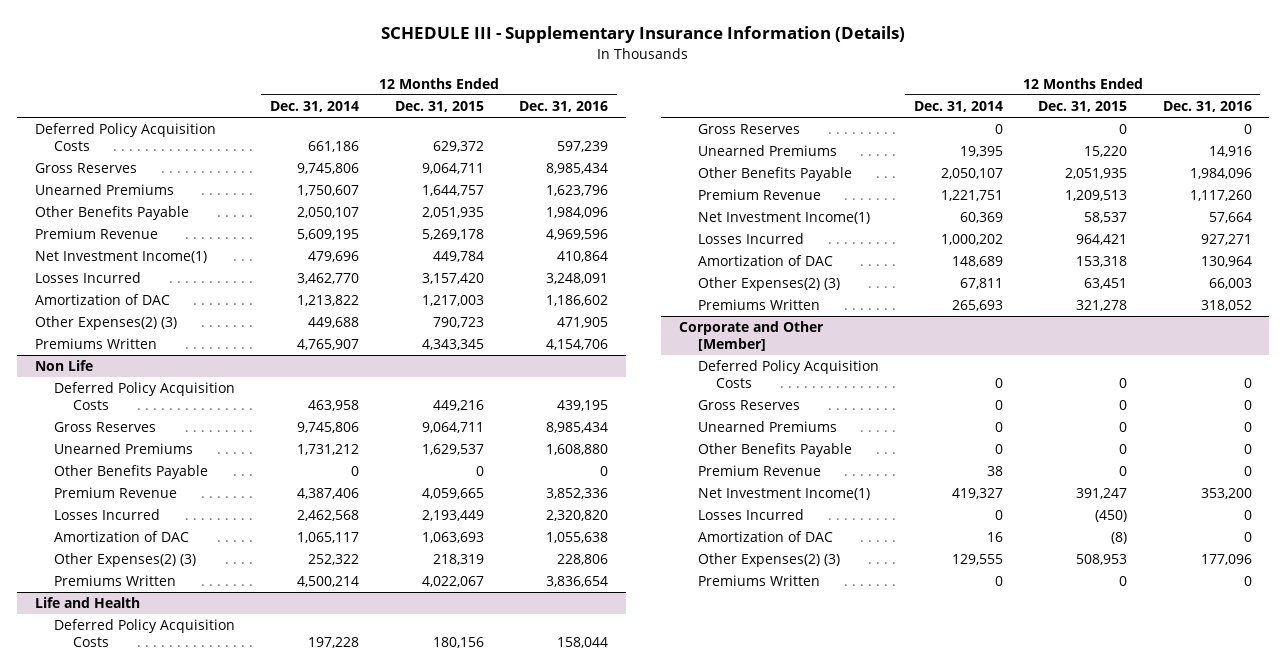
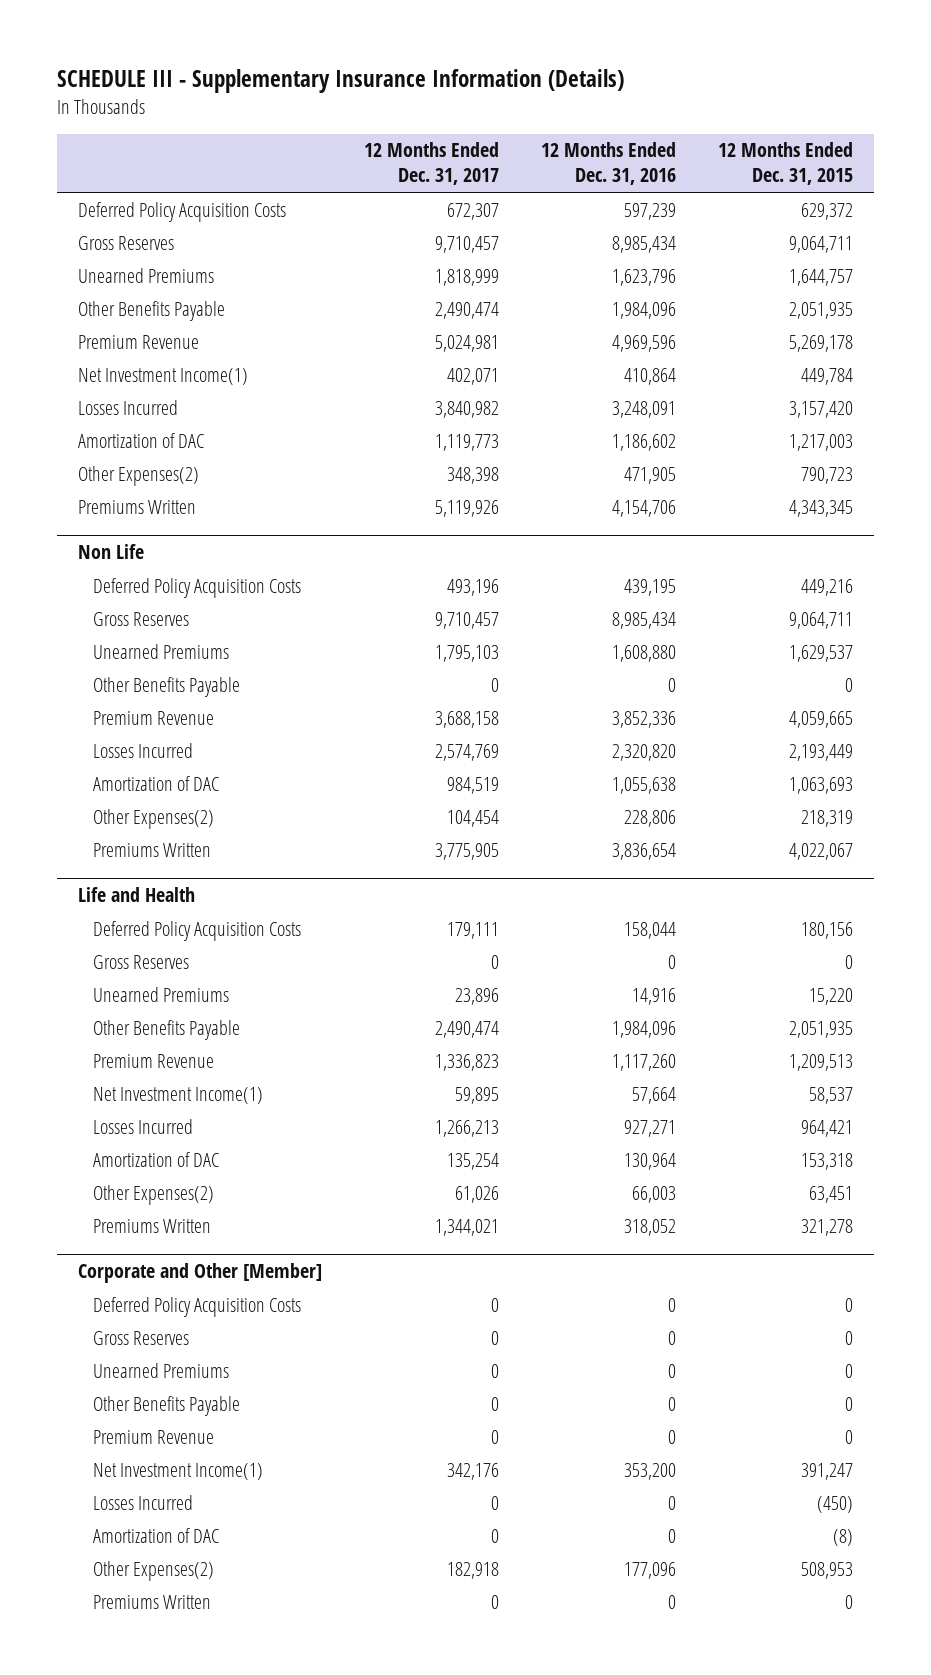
- | 12 Months Ended Dec. 31, 2014 | 12 Months Ended Dec. 31, 2015 | 12 Months Ended Dec. 31, 2016
+ | 12 Months Ended Dec. 31, 2017 | 12 Months Ended Dec. 31, 2016 | 12 Months Ended Dec. 31, 2015
- Other Expenses(2) (3) | 449,688 | 790,723 | 471,905
+ Other Expenses(2) | 348,398 | 471,905 | 790,723
@ Non Life
- Other Expenses(2) (3) | 252,322 | 218,319 | 228,806
+ Other Expenses(2) | 104,454 | 228,806 | 218,319
@ Life and Health
- Other Expenses(2) (3) | 67,811 | 63,451 | 66,003
+ Other Expenses(2) | 61,026 | 66,003 | 63,451
@ Corporate and Other [Member]
- Other Expenses(2) (3) | 129,555 | 508,953 | 177,096
+ Other Expenses(2) | 182,918 | 177,096 | 508,953

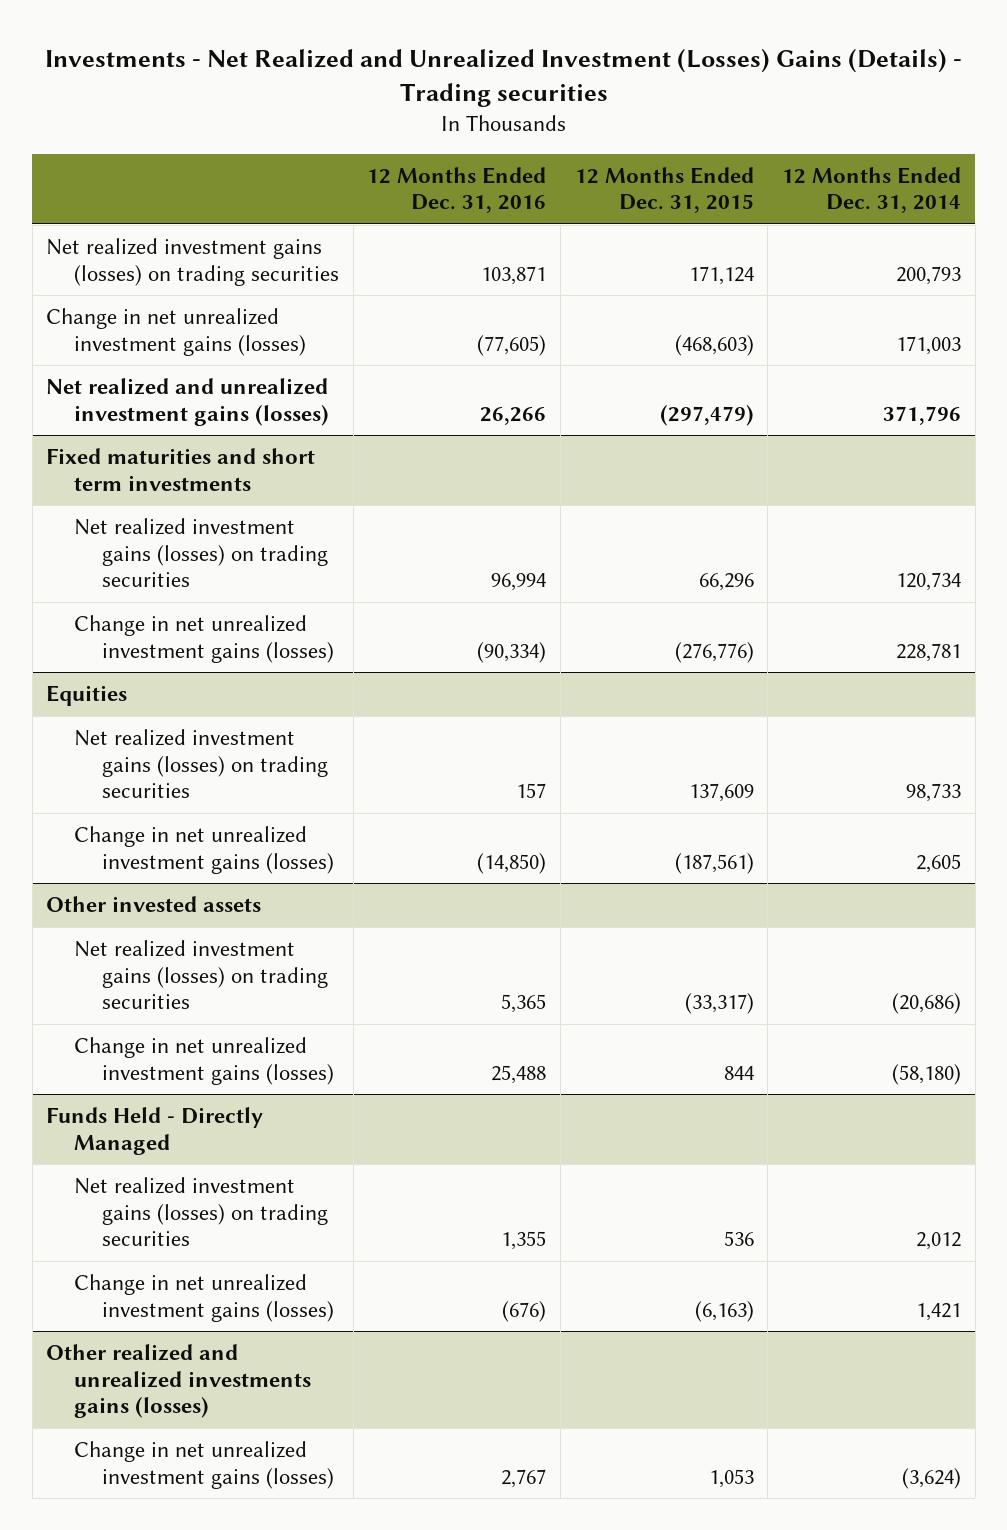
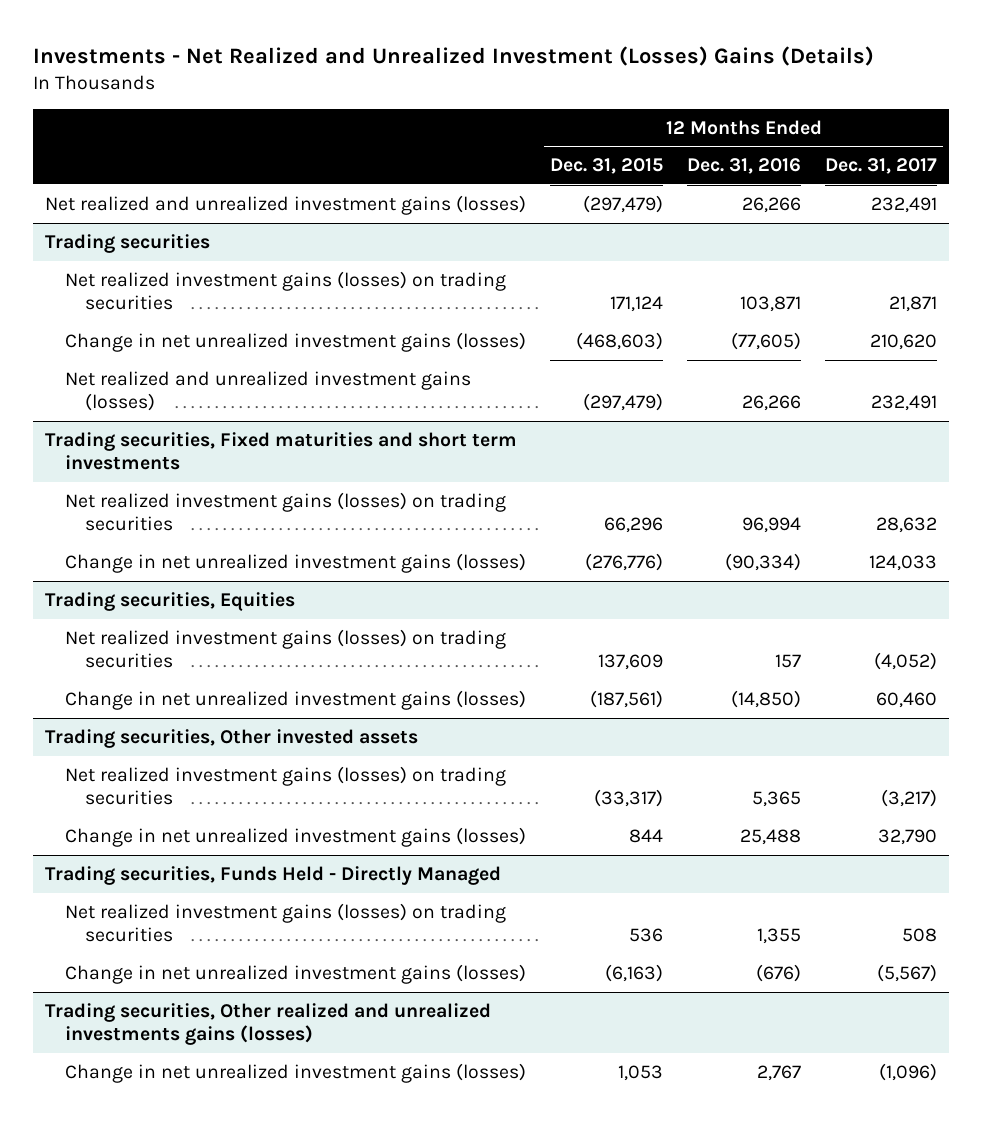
- Investments - Net Realized and Unrealized Investment (Losses) Gains (Details) - Trading securities
+ Investments - Net Realized and Unrealized Investment (Losses) Gains (Details)
- | 12 Months Ended Dec. 31, 2016 | 12 Months Ended Dec. 31, 2015 | 12 Months Ended Dec. 31, 2014
+ | 12 Months Ended Dec. 31, 2015 | 12 Months Ended Dec. 31, 2016 | 12 Months Ended Dec. 31, 2017
+ Net realized and unrealized investment gains (losses) | (297,479) | 26,266 | 232,491
+ Trading securities
- Fixed maturities and short term investments
+ Trading securities, Fixed maturities and short term investments
- Equities
+ Trading securities, Equities
- Other invested assets
+ Trading securities, Other invested assets
- Funds Held - Directly Managed
+ Trading securities, Funds Held - Directly Managed
- Other realized and unrealized investments gains (losses)
+ Trading securities, Other realized and unrealized investments gains (losses)

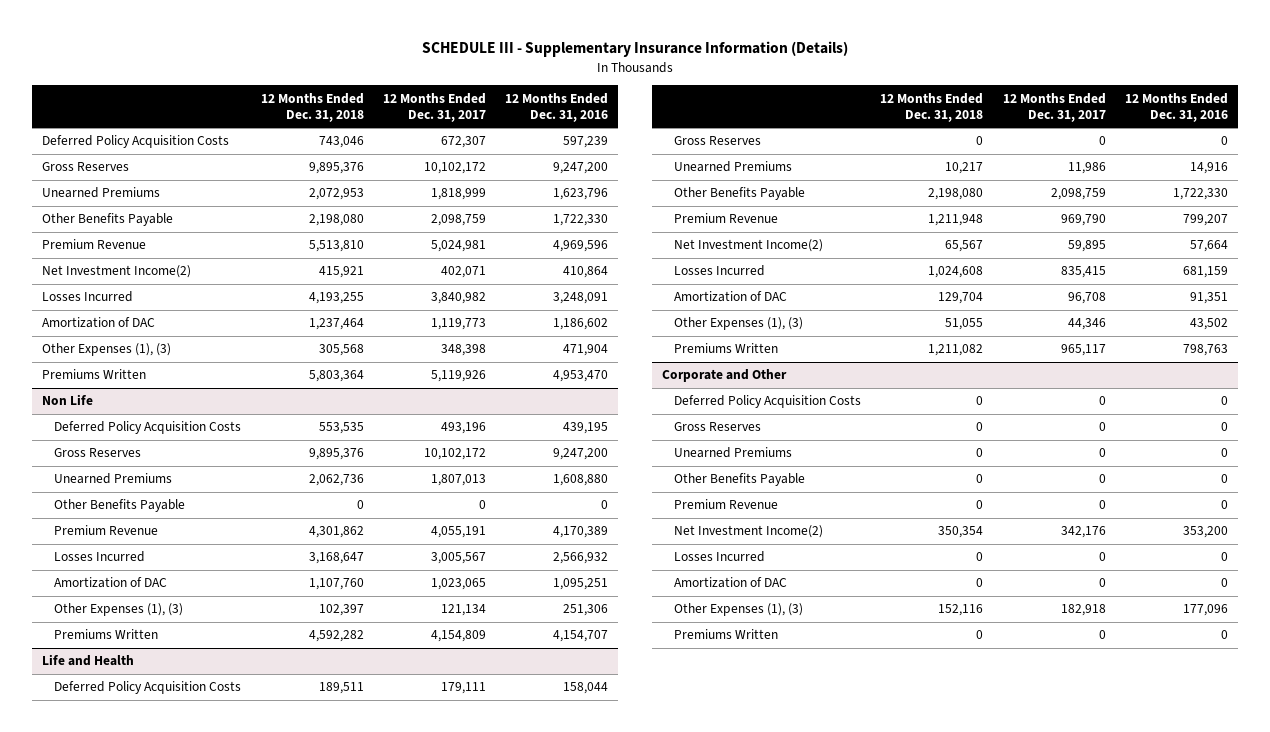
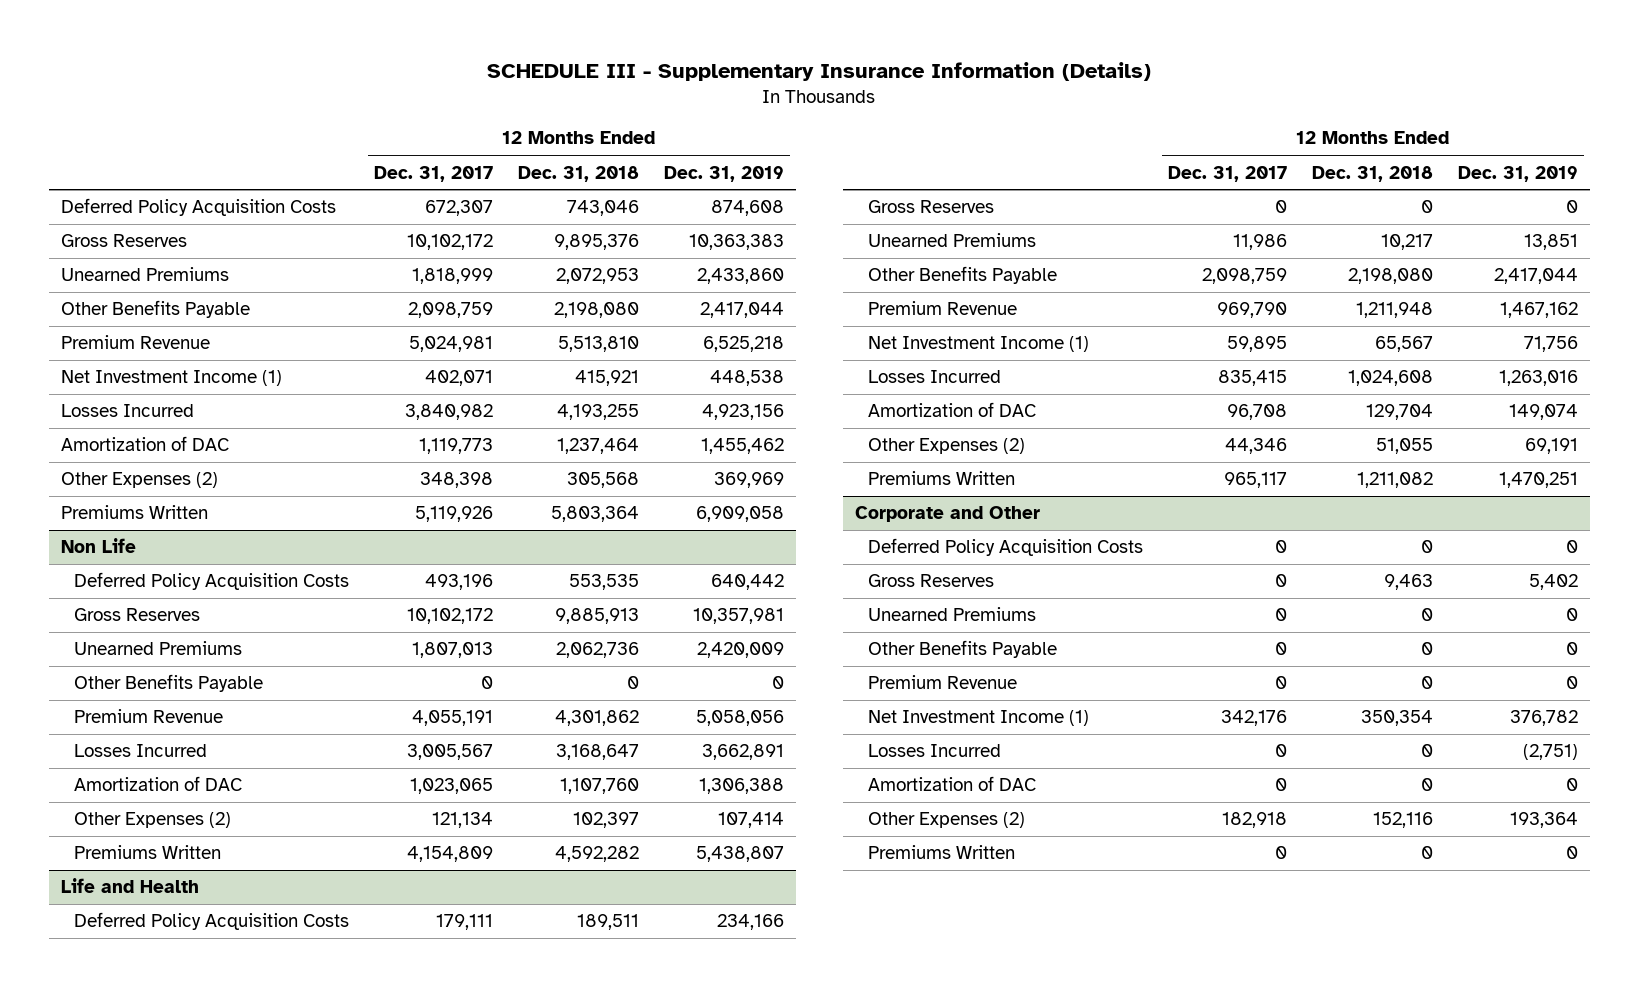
- | 12 Months Ended Dec. 31, 2018 | 12 Months Ended Dec. 31, 2017 | 12 Months Ended Dec. 31, 2016
+ | 12 Months Ended Dec. 31, 2017 | 12 Months Ended Dec. 31, 2018 | 12 Months Ended Dec. 31, 2019
- Net Investment Income(2) | 415,921 | 402,071 | 410,864
+ Net Investment Income (1) | 402,071 | 415,921 | 448,538
- Other Expenses (1), (3) | 305,568 | 348,398 | 471,904
+ Other Expenses (2) | 348,398 | 305,568 | 369,969
@ Non Life
- Gross Reserves | 9,895,376 | 10,102,172 | 9,247,200
+ Gross Reserves | 10,102,172 | 9,885,913 | 10,357,981
- Other Expenses (1), (3) | 102,397 | 121,134 | 251,306
+ Other Expenses (2) | 121,134 | 102,397 | 107,414
@ Life and Health
- Net Investment Income(2) | 65,567 | 59,895 | 57,664
+ Net Investment Income (1) | 59,895 | 65,567 | 71,756
- Other Expenses (1), (3) | 51,055 | 44,346 | 43,502
+ Other Expenses (2) | 44,346 | 51,055 | 69,191
@ Corporate and Other
- Gross Reserves | 0 | 0 | 0
+ Gross Reserves | 0 | 9,463 | 5,402
- Net Investment Income(2) | 350,354 | 342,176 | 353,200
+ Net Investment Income (1) | 342,176 | 350,354 | 376,782
- Other Expenses (1), (3) | 152,116 | 182,918 | 177,096
+ Other Expenses (2) | 182,918 | 152,116 | 193,364

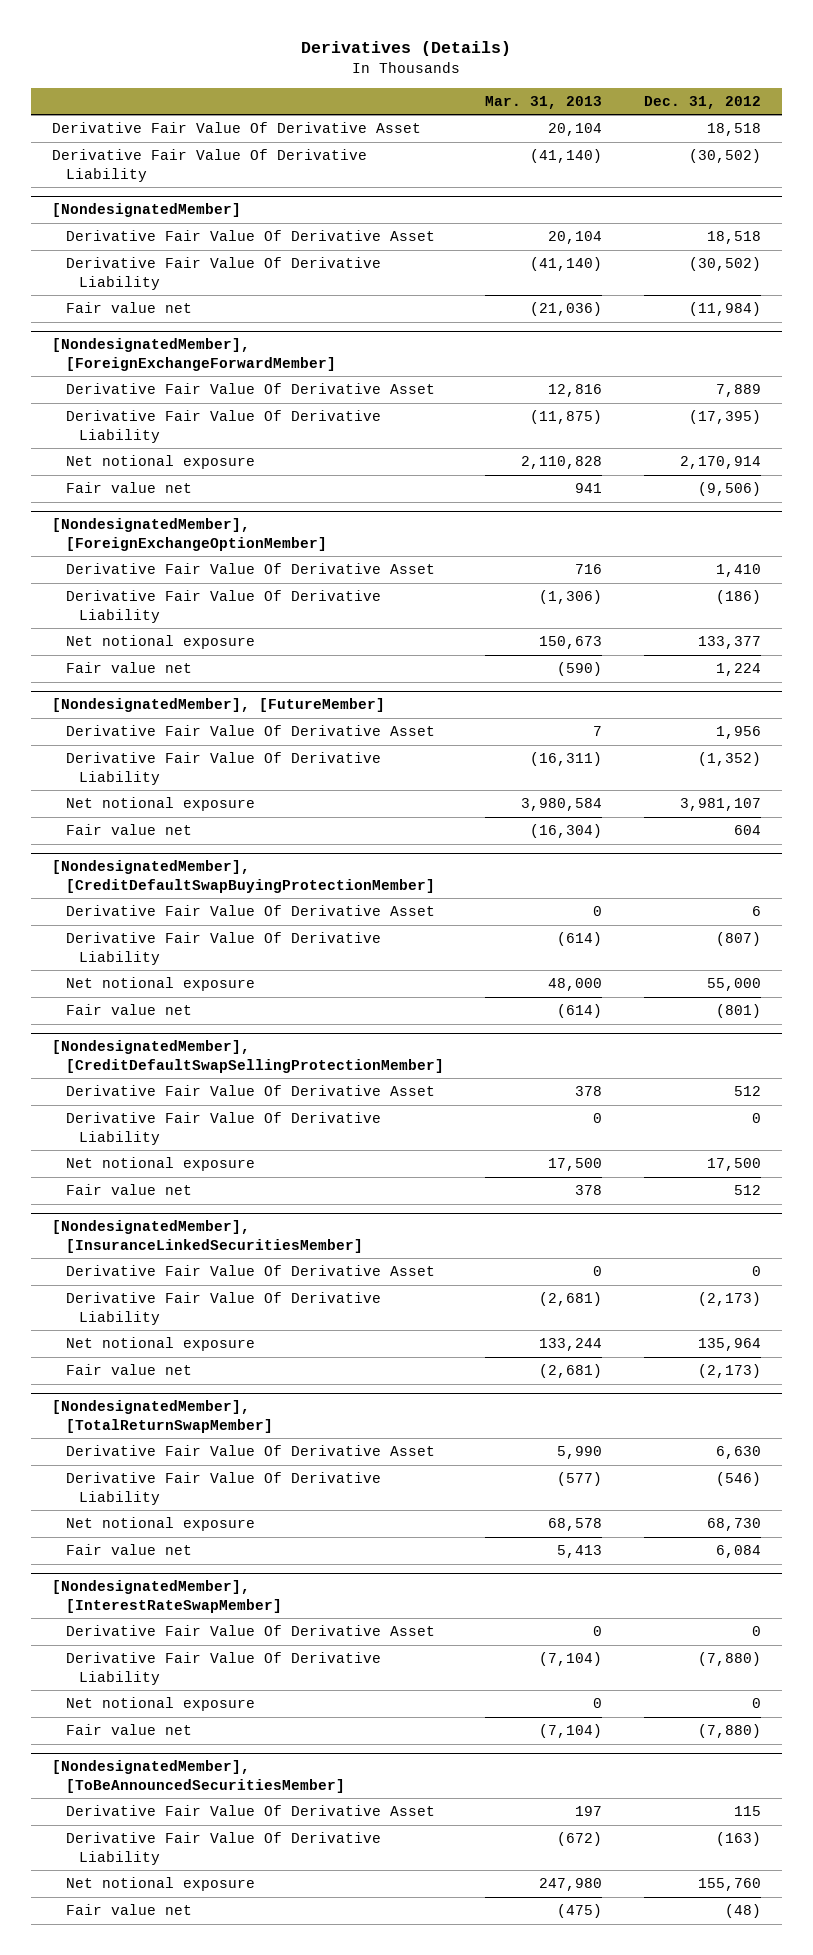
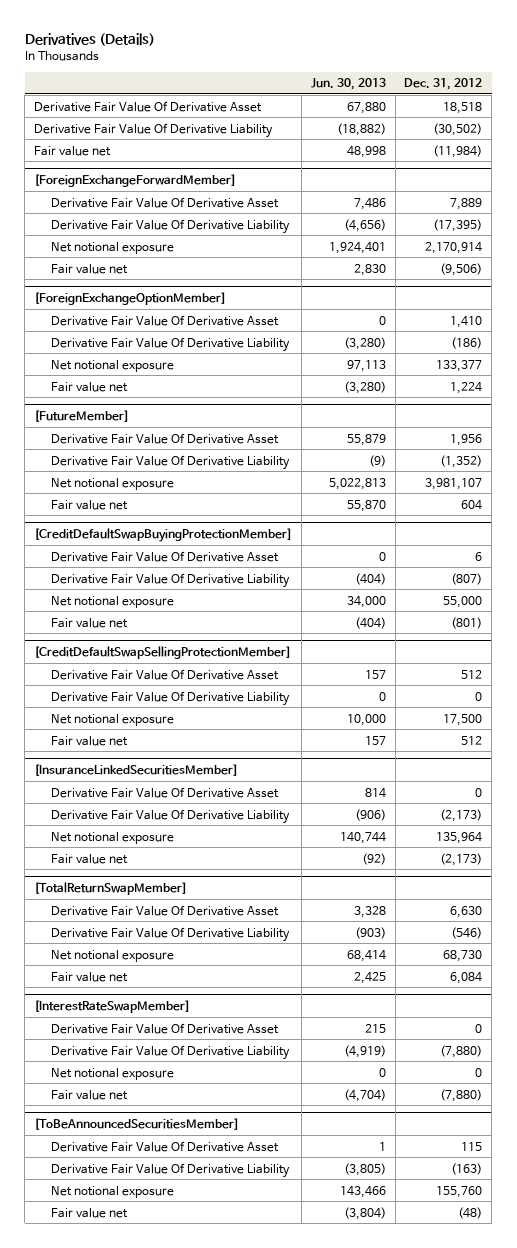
- | Mar. 31, 2013 | Dec. 31, 2012
+ | Jun. 30, 2013 | Dec. 31, 2012
- [NondesignatedMember]
- Derivative Fair Value Of Derivative Asset | 20,104 | 18,518
- Derivative Fair Value Of Derivative Liability | (41,140) | (30,502)
- [NondesignatedMember], [ForeignExchangeForwardMember]
+ [ForeignExchangeForwardMember]
- [NondesignatedMember], [ForeignExchangeOptionMember]
+ [ForeignExchangeOptionMember]
- [NondesignatedMember], [FutureMember]
+ [FutureMember]
- [NondesignatedMember], [CreditDefaultSwapBuyingProtectionMember]
+ [CreditDefaultSwapBuyingProtectionMember]
- [NondesignatedMember], [CreditDefaultSwapSellingProtectionMember]
+ [CreditDefaultSwapSellingProtectionMember]
- [NondesignatedMember], [InsuranceLinkedSecuritiesMember]
+ [InsuranceLinkedSecuritiesMember]
- [NondesignatedMember], [TotalReturnSwapMember]
+ [TotalReturnSwapMember]
- [NondesignatedMember], [InterestRateSwapMember]
+ [InterestRateSwapMember]
- [NondesignatedMember], [ToBeAnnouncedSecuritiesMember]
+ [ToBeAnnouncedSecuritiesMember]

